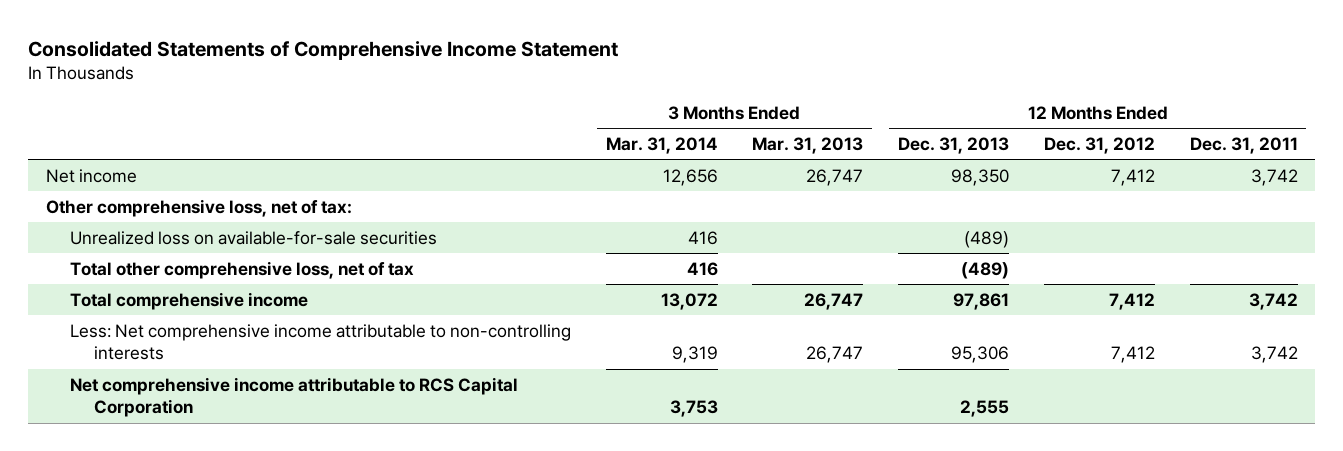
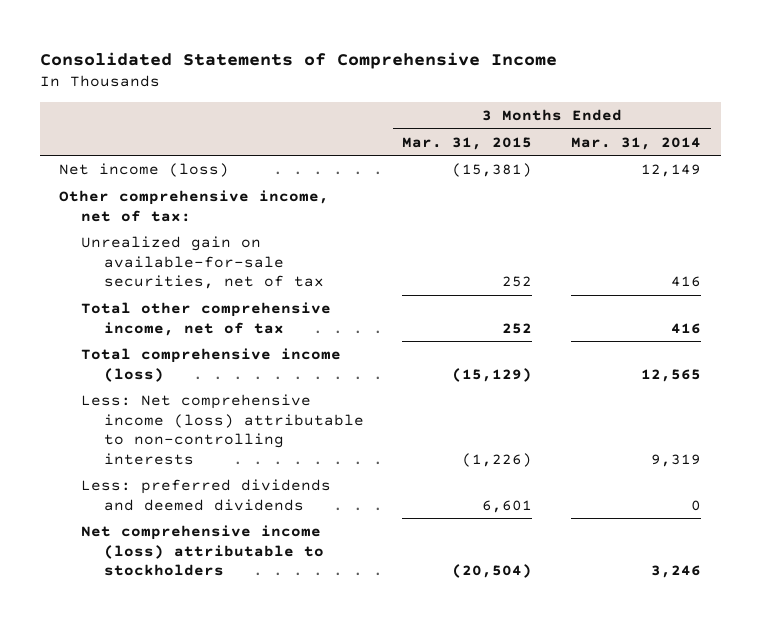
- Consolidated Statements of Comprehensive Income Statement
+ Consolidated Statements of Comprehensive Income
- | 3 Months Ended Mar. 31, 2014 | 3 Months Ended Mar. 31, 2013 | 12 Months Ended Dec. 31, 2013 | 12 Months Ended Dec. 31, 2012 | 12 Months Ended Dec. 31, 2011
+ | 3 Months Ended Mar. 31, 2015 | 3 Months Ended Mar. 31, 2014
- Net income | 12,656 | 26,747 | 98,350 | 7,412 | 3,742
- Other comprehensive loss, net of tax:
- Unrealized loss on available-for-sale securities | 416 | | (489) | |
- Total other comprehensive loss, net of tax | 416 | | (489) | |
- Total comprehensive income | 13,072 | 26,747 | 97,861 | 7,412 | 3,742
- Less: Net comprehensive income attributable to non-controlling interests | 9,319 | 26,747 | 95,306 | 7,412 | 3,742
- Net comprehensive income attributable to RCS Capital Corporation | 3,753 | | 2,555 | |
+ Net income (loss) | (15,381) | 12,149
+ Other comprehensive income, net of tax:
+ Unrealized gain on available-for-sale securities, net of tax | 252 | 416
+ Total other comprehensive income, net of tax | 252 | 416
+ Total comprehensive income (loss) | (15,129) | 12,565
+ Less: Net comprehensive income (loss) attributable to non-controlling interests | (1,226) | 9,319
+ Less: preferred dividends and deemed dividends | 6,601 | 0
+ Net comprehensive income (loss) attributable to stockholders | (20,504) | 3,246

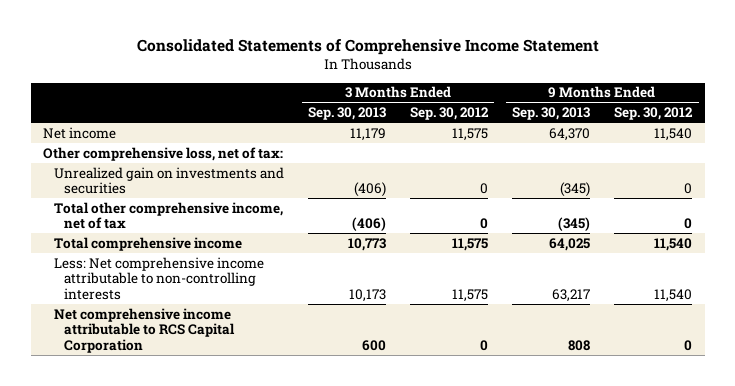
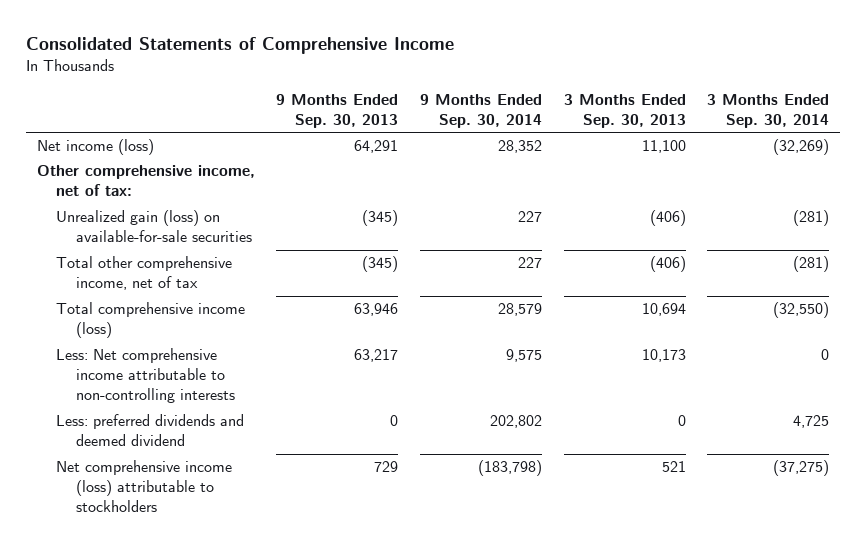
- Consolidated Statements of Comprehensive Income Statement
+ Consolidated Statements of Comprehensive Income
- | 3 Months Ended Sep. 30, 2013 | 3 Months Ended Sep. 30, 2012 | 9 Months Ended Sep. 30, 2013 | 9 Months Ended Sep. 30, 2012
+ | 9 Months Ended Sep. 30, 2013 | 9 Months Ended Sep. 30, 2014 | 3 Months Ended Sep. 30, 2013 | 3 Months Ended Sep. 30, 2014
- Net income | 11,179 | 11,575 | 64,370 | 11,540
- Other comprehensive loss, net of tax:
- Unrealized gain on investments and securities | (406) | 0 | (345) | 0
+ Net income (loss) | 64,291 | 28,352 | 11,100 | (32,269)
+ Other comprehensive income, net of tax:
+ Unrealized gain (loss) on available-for-sale securities | (345) | 227 | (406) | (281)
- Total comprehensive income | 10,773 | 11,575 | 64,025 | 11,540
+ Total comprehensive income (loss) | 63,946 | 28,579 | 10,694 | (32,550)
- Net comprehensive income attributable to RCS Capital Corporation | 600 | 0 | 808 | 0
+ Less: preferred dividends and deemed dividend | 0 | 202,802 | 0 | 4,725
+ Net comprehensive income (loss) attributable to stockholders | 729 | (183,798) | 521 | (37,275)

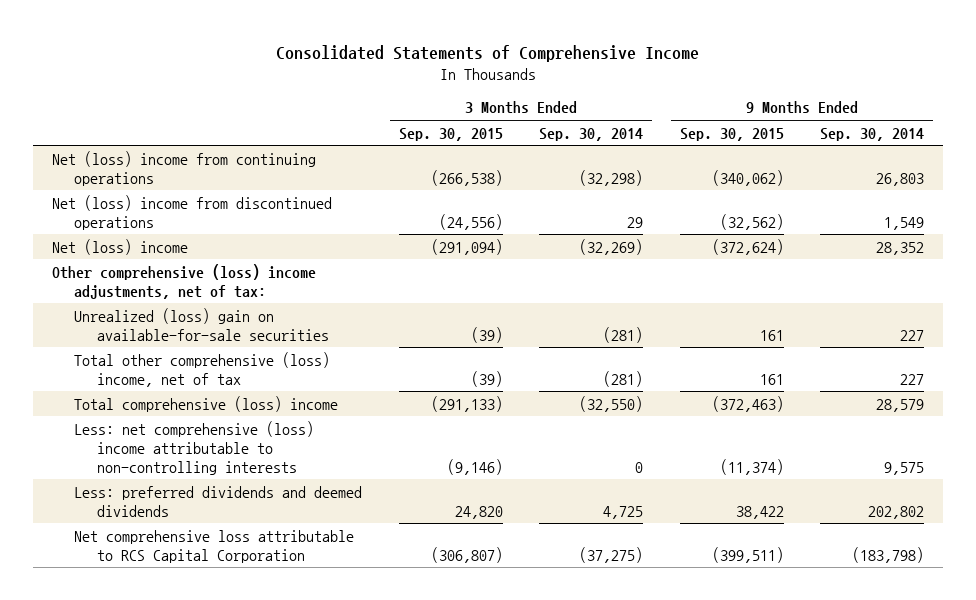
- | 9 Months Ended Sep. 30, 2013 | 9 Months Ended Sep. 30, 2014 | 3 Months Ended Sep. 30, 2013 | 3 Months Ended Sep. 30, 2014
+ | 3 Months Ended Sep. 30, 2015 | 3 Months Ended Sep. 30, 2014 | 9 Months Ended Sep. 30, 2015 | 9 Months Ended Sep. 30, 2014
- Net income (loss) | 64,291 | 28,352 | 11,100 | (32,269)
- Other comprehensive income, net of tax:
- Unrealized gain (loss) on available-for-sale securities | (345) | 227 | (406) | (281)
- Total other comprehensive income, net of tax | (345) | 227 | (406) | (281)
- Total comprehensive income (loss) | 63,946 | 28,579 | 10,694 | (32,550)
- Less: Net comprehensive income attributable to non-controlling interests | 63,217 | 9,575 | 10,173 | 0
- Less: preferred dividends and deemed dividend | 0 | 202,802 | 0 | 4,725
- Net comprehensive income (loss) attributable to stockholders | 729 | (183,798) | 521 | (37,275)
+ Net (loss) income from continuing operations | (266,538) | (32,298) | (340,062) | 26,803
+ Net (loss) income from discontinued operations | (24,556) | 29 | (32,562) | 1,549
+ Net (loss) income | (291,094) | (32,269) | (372,624) | 28,352
+ Other comprehensive (loss) income adjustments, net of tax:
+ Unrealized (loss) gain on available-for-sale securities | (39) | (281) | 161 | 227
+ Total other comprehensive (loss) income, net of tax | (39) | (281) | 161 | 227
+ Total comprehensive (loss) income | (291,133) | (32,550) | (372,463) | 28,579
+ Less: net comprehensive (loss) income attributable to non-controlling interests | (9,146) | 0 | (11,374) | 9,575
+ Less: preferred dividends and deemed dividends | 24,820 | 4,725 | 38,422 | 202,802
+ Net comprehensive loss attributable to RCS Capital Corporation | (306,807) | (37,275) | (399,511) | (183,798)

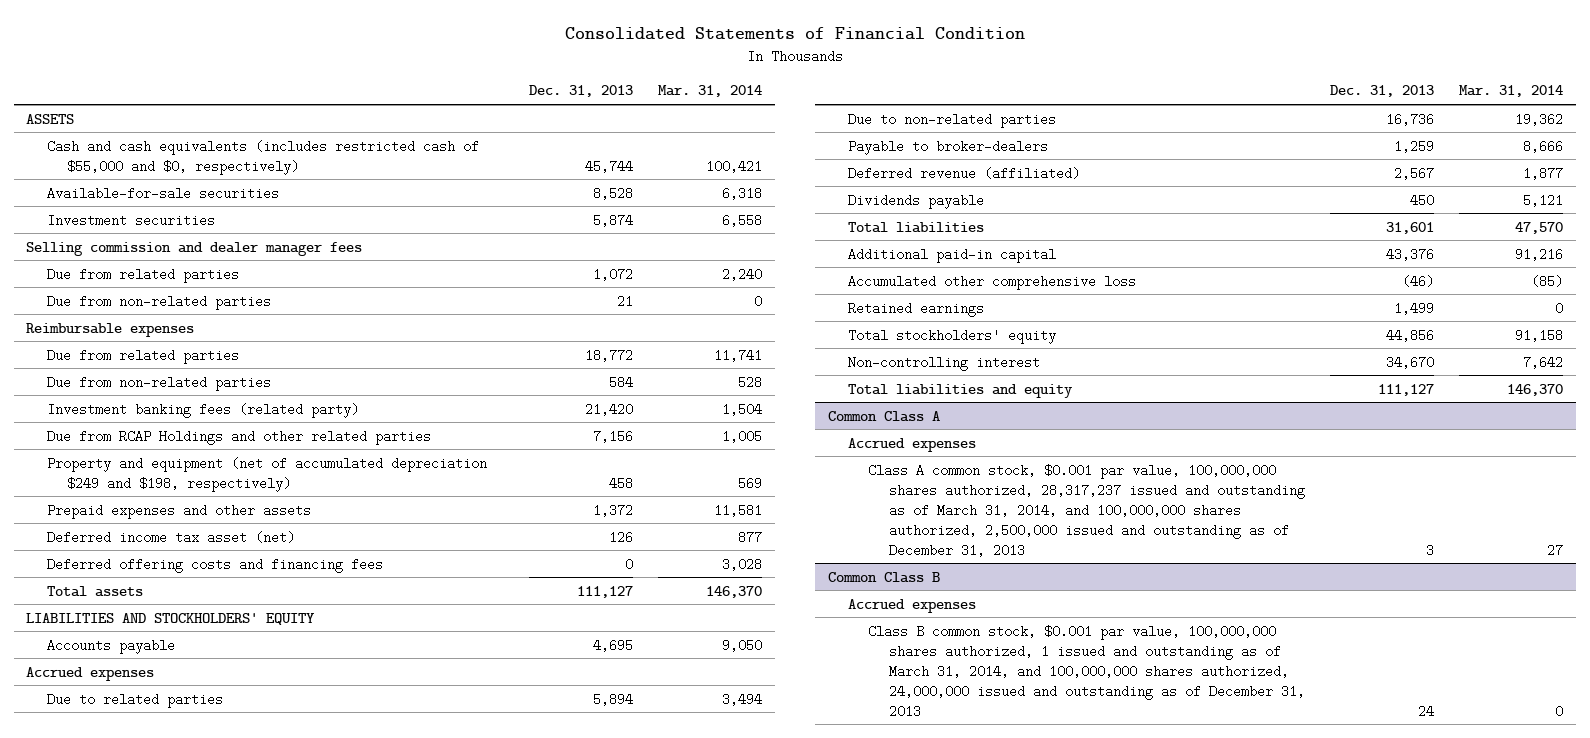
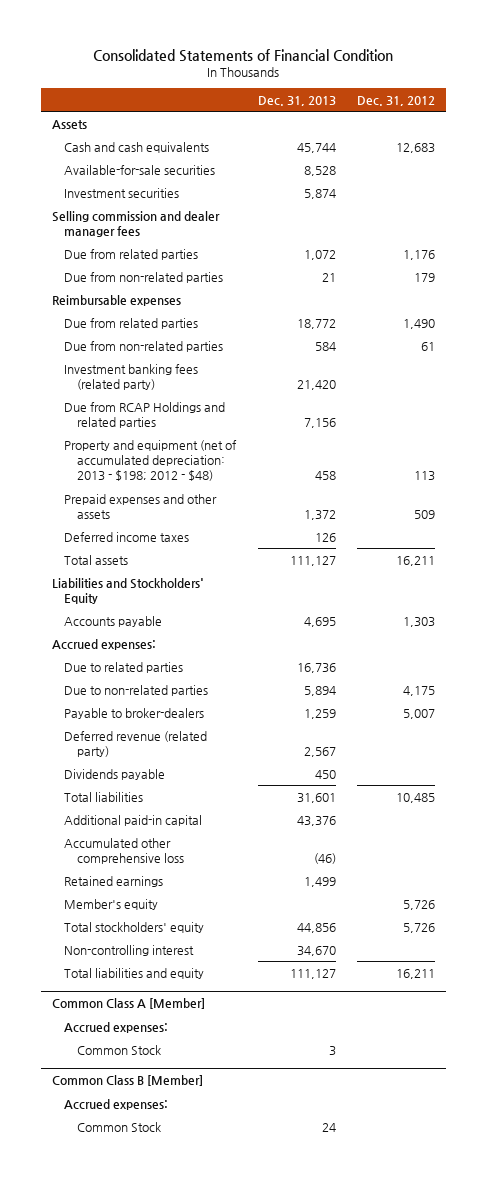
- | Dec. 31, 2013 | Mar. 31, 2014
+ | Dec. 31, 2013 | Dec. 31, 2012
- ASSETS
- Cash and cash equivalents (includes restricted cash of $55,000 and $0, respectively) | 45,744 | 100,421
+ Assets
+ Cash and cash equivalents | 45,744 | 12,683
- Due from RCAP Holdings and other related parties | 7,156 | 1,005
- Property and equipment (net of accumulated depreciation $249 and $198, respectively) | 458 | 569
+ Due from RCAP Holdings and related parties | 7,156 |
+ Property and equipment (net of accumulated depreciation: 2013 - $198; 2012 - $48) | 458 | 113
- Deferred income tax asset (net) | 126 | 877
- Deferred offering costs and financing fees | 0 | 3,028
+ Deferred income taxes | 126 |
- LIABILITIES AND STOCKHOLDERS' EQUITY
+ Liabilities and Stockholders' Equity
- Accrued expenses
- Due to related parties | 5,894 | 3,494
- Due to non-related parties | 16,736 | 19,362
+ Accrued expenses:
+ Due to related parties | 16,736 |
+ Due to non-related parties | 5,894 | 4,175
- Deferred revenue (affiliated) | 2,567 | 1,877
+ Deferred revenue (related party) | 2,567 |
+ Member's equity | | 5,726
- Common Class A
- Accrued expenses
- Class A common stock, $0.001 par value, 100,000,000 shares authorized, 28,317,237 issued and outstanding as of March 31, 2014, and 100,000,000 shares authorized, 2,500,000 issued and outstanding as of December 31, 2013 | 3 | 27
- Common Class B
- Accrued expenses
- Class B common stock, $0.001 par value, 100,000,000 shares authorized, 1 issued and outstanding as of March 31, 2014, and 100,000,000 shares authorized, 24,000,000 issued and outstanding as of December 31, 2013 | 24 | 0
+ Common Class A [Member]
+ Accrued expenses:
+ Common Stock | 3 |
+ Common Class B [Member]
+ Accrued expenses:
+ Common Stock | 24 |

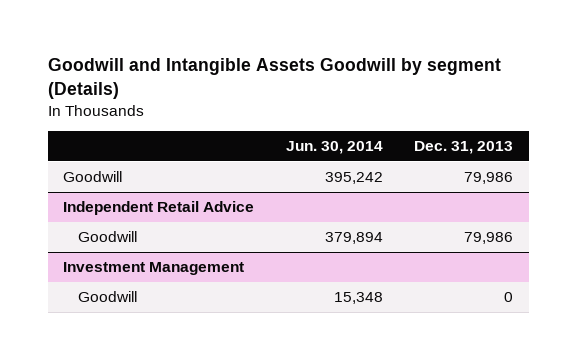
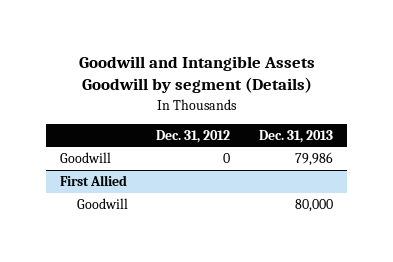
- | Jun. 30, 2014 | Dec. 31, 2013
+ | Dec. 31, 2012 | Dec. 31, 2013
- Independent Retail Advice
- Goodwill | 379,894 | 79,986
- Investment Management
- Goodwill | 15,348 | 0
+ First Allied
+ Goodwill | | 80,000

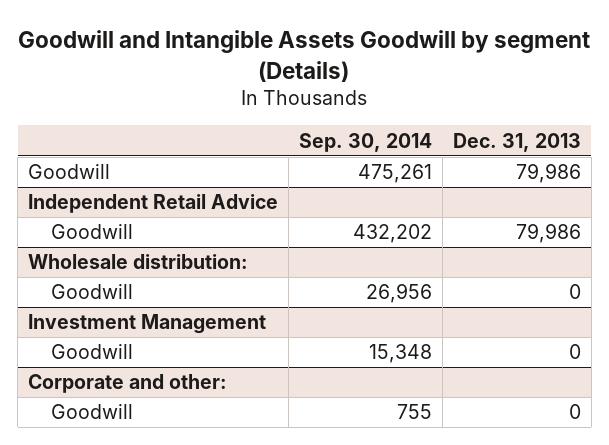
- | Dec. 31, 2012 | Dec. 31, 2013
+ | Sep. 30, 2014 | Dec. 31, 2013
- First Allied
- Goodwill | | 80,000
+ Independent Retail Advice
+ Goodwill | 432,202 | 79,986
+ Wholesale distribution:
+ Goodwill | 26,956 | 0
+ Investment Management
+ Goodwill | 15,348 | 0
+ Corporate and other:
+ Goodwill | 755 | 0

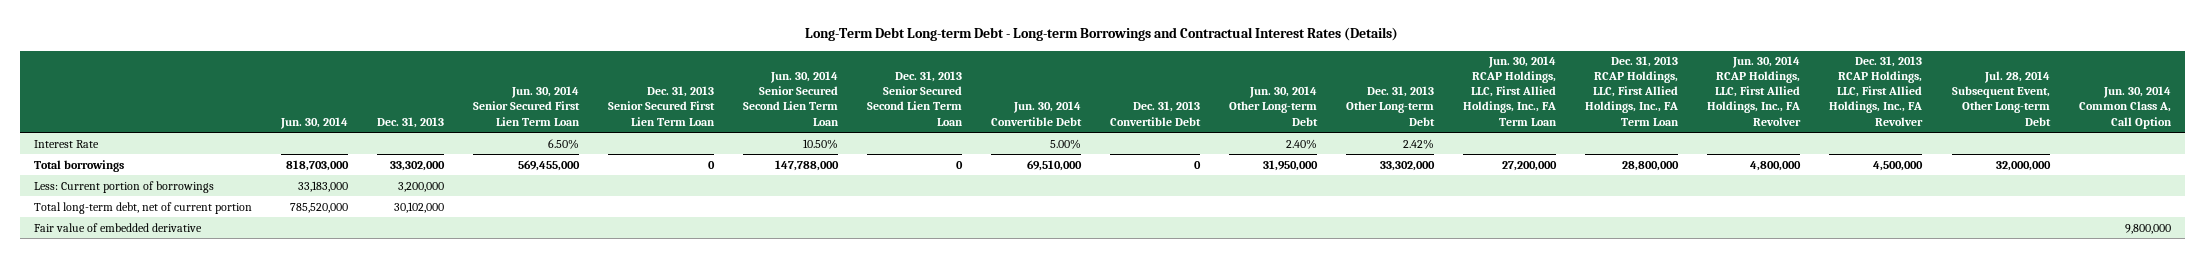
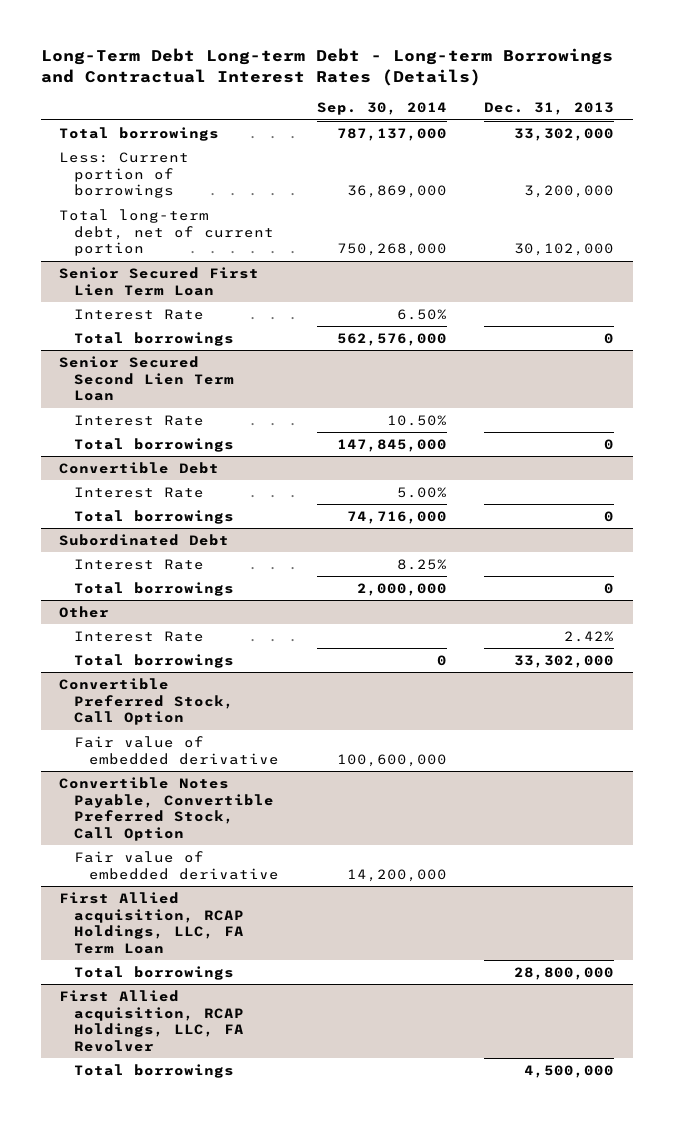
- | Jun. 30, 2014 | Dec. 31, 2013 | Jun. 30, 2014 Senior Secured First Lien Term Loan | Dec. 31, 2013 Senior Secured First Lien Term Loan | Jun. 30, 2014 Senior Secured Second Lien Term Loan | Dec. 31, 2013 Senior Secured Second Lien Term Loan | Jun. 30, 2014 Convertible Debt | Dec. 31, 2013 Convertible Debt | Jun. 30, 2014 Other Long-term Debt | Dec. 31, 2013 Other Long-term Debt | Jun. 30, 2014 RCAP Holdings, LLC, First Allied Holdings, Inc., FA Term Loan | Dec. 31, 2013 RCAP Holdings, LLC, First Allied Holdings, Inc., FA Term Loan | Jun. 30, 2014 RCAP Holdings, LLC, First Allied Holdings, Inc., FA Revolver | Dec. 31, 2013 RCAP Holdings, LLC, First Allied Holdings, Inc., FA Revolver | Jul. 28, 2014 Subsequent Event, Other Long-term Debt | Jun. 30, 2014 Common Class A, Call Option
+ | Sep. 30, 2014 | Dec. 31, 2013
- Interest Rate | | | 6.50% | | 10.50% | | 5.00% | | 2.40% | 2.42% | | | | | |
+ Senior Secured First Lien Term Loan
+ Interest Rate | 6.50% |
+ Total borrowings | 562,576,000 | 0
+ Senior Secured Second Lien Term Loan
+ Interest Rate | 10.50% |
+ Total borrowings | 147,845,000 | 0
+ Convertible Debt
+ Interest Rate | 5.00% |
+ Total borrowings | 74,716,000 | 0
+ Subordinated Debt
+ Interest Rate | 8.25% |
+ Total borrowings | 2,000,000 | 0
+ Other
+ Interest Rate | | 2.42%
+ Total borrowings | 0 | 33,302,000
+ Convertible Preferred Stock, Call Option
+ Convertible Notes Payable, Convertible Preferred Stock, Call Option
+ Fair value of embedded derivative | 14,200,000 |
+ First Allied acquisition, RCAP Holdings, LLC, FA Term Loan
+ Total borrowings | | 28,800,000
+ First Allied acquisition, RCAP Holdings, LLC, FA Revolver
+ Total borrowings | | 4,500,000

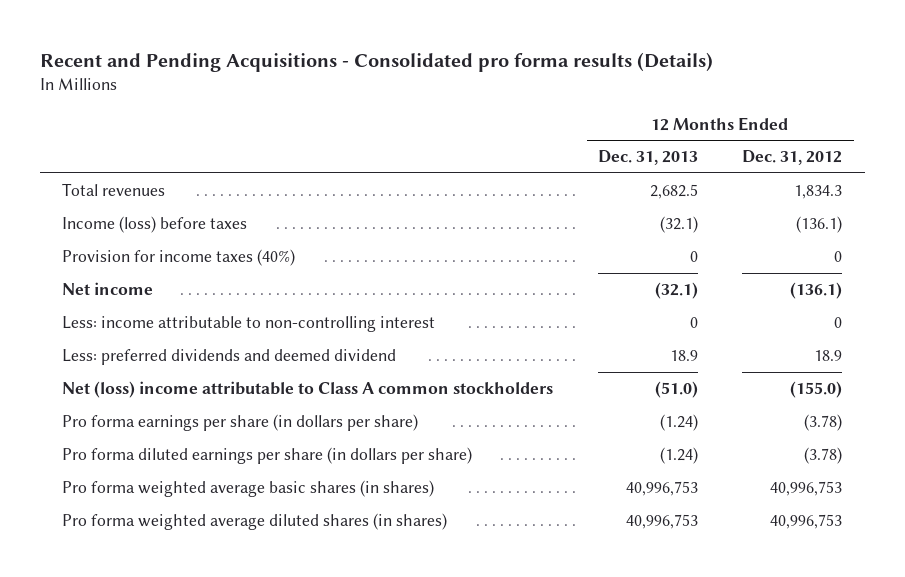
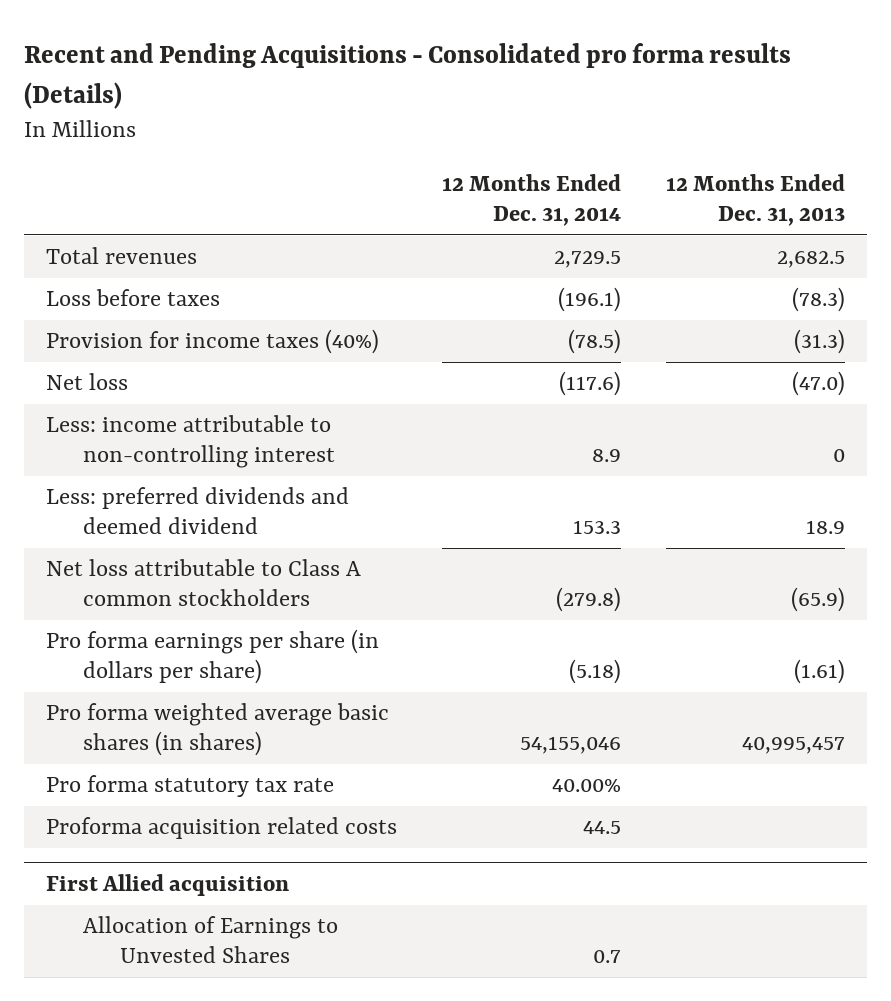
- | 12 Months Ended Dec. 31, 2013 | 12 Months Ended Dec. 31, 2012
+ | 12 Months Ended Dec. 31, 2014 | 12 Months Ended Dec. 31, 2013
- Income (loss) before taxes | (32.1) | (136.1)
- Provision for income taxes (40%) | 0 | 0
- Net income | (32.1) | (136.1)
+ Loss before taxes | (196.1) | (78.3)
+ Provision for income taxes (40%) | (78.5) | (31.3)
+ Net loss | (117.6) | (47.0)
- Net (loss) income attributable to Class A common stockholders | (51.0) | (155.0)
- Pro forma earnings per share (in dollars per share) | (1.24) | (3.78)
- Pro forma diluted earnings per share (in dollars per share) | (1.24) | (3.78)
- Pro forma weighted average basic shares (in shares) | 40,996,753 | 40,996,753
- Pro forma weighted average diluted shares (in shares) | 40,996,753 | 40,996,753
+ Net loss attributable to Class A common stockholders | (279.8) | (65.9)
+ Pro forma earnings per share (in dollars per share) | (5.18) | (1.61)
+ Pro forma weighted average basic shares (in shares) | 54,155,046 | 40,995,457
+ Pro forma statutory tax rate | 40.00% |
+ Proforma acquisition related costs | 44.5 |
+ First Allied acquisition
+ Allocation of Earnings to Unvested Shares | 0.7 |

